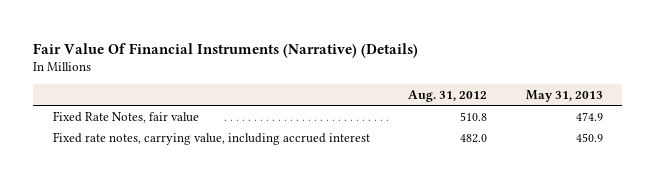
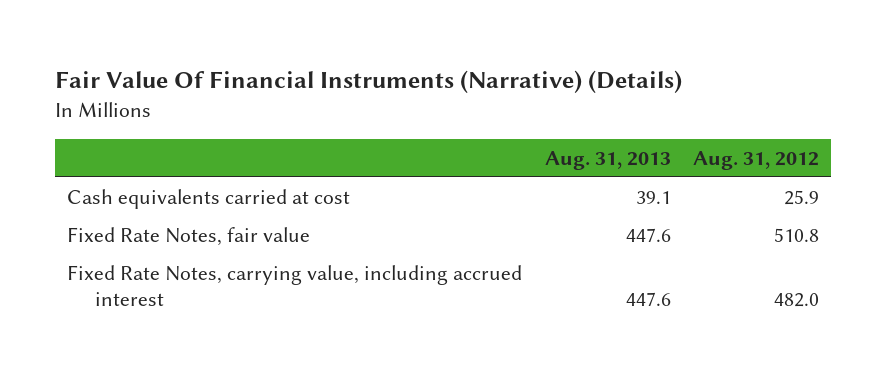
- | Aug. 31, 2012 | May 31, 2013
+ | Aug. 31, 2013 | Aug. 31, 2012
+ Cash equivalents carried at cost | 39.1 | 25.9
- Fixed rate notes, carrying value, including accrued interest | 482.0 | 450.9
+ Fixed Rate Notes, carrying value, including accrued interest | 447.6 | 482.0

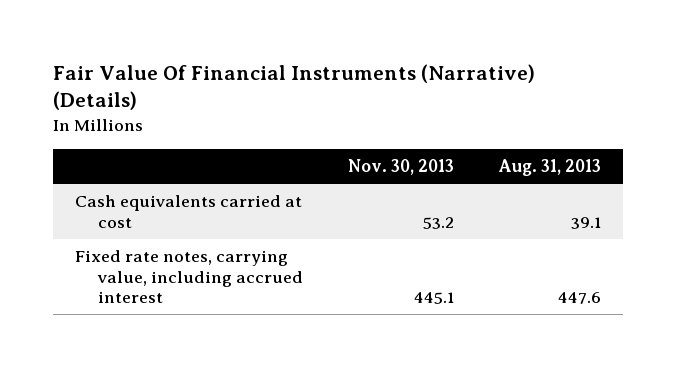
- | Aug. 31, 2013 | Aug. 31, 2012
+ | Nov. 30, 2013 | Aug. 31, 2013
- Fixed Rate Notes, fair value | 447.6 | 510.8
- Fixed Rate Notes, carrying value, including accrued interest | 447.6 | 482.0
+ Fixed rate notes, carrying value, including accrued interest | 445.1 | 447.6

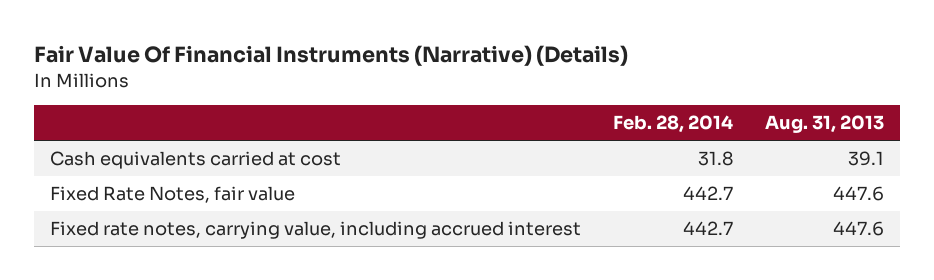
- | Nov. 30, 2013 | Aug. 31, 2013
+ | Feb. 28, 2014 | Aug. 31, 2013
+ Fixed Rate Notes, fair value | 442.7 | 447.6

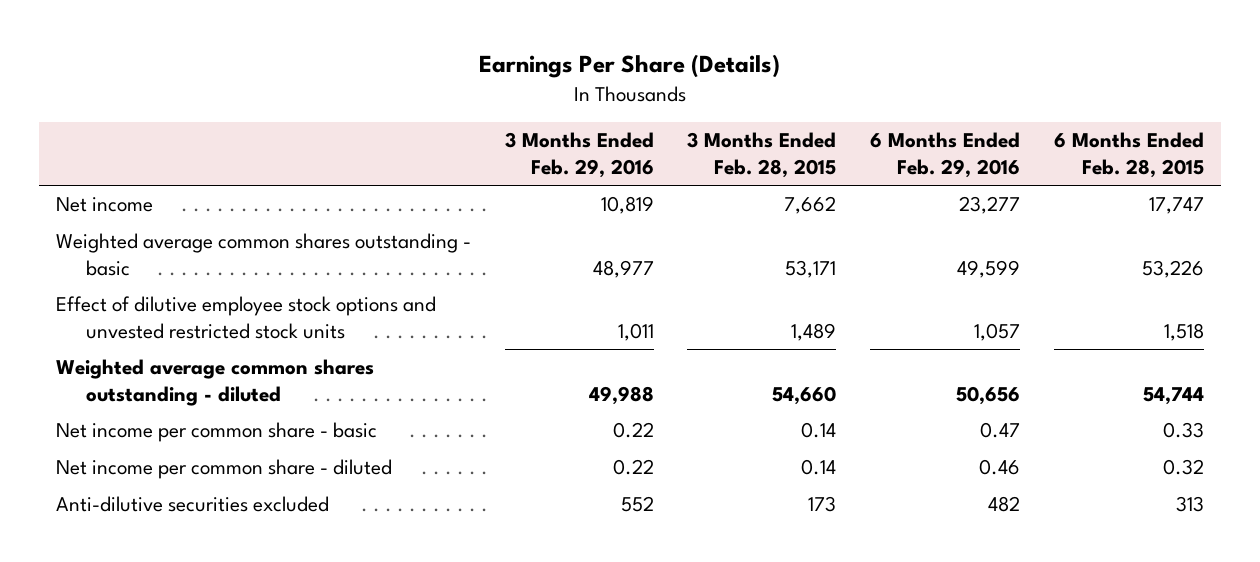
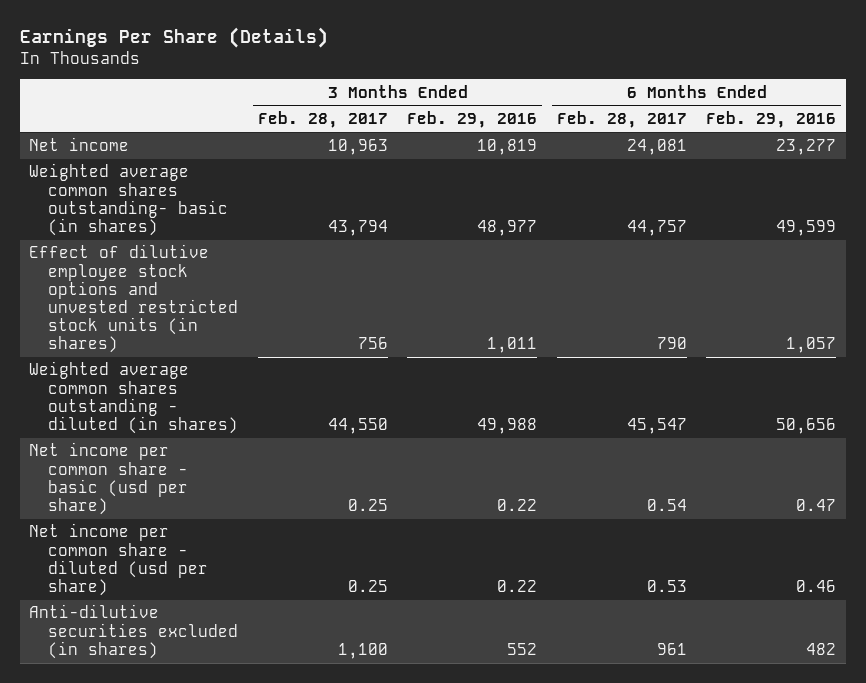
- | 3 Months Ended Feb. 29, 2016 | 3 Months Ended Feb. 28, 2015 | 6 Months Ended Feb. 29, 2016 | 6 Months Ended Feb. 28, 2015
+ | 3 Months Ended Feb. 28, 2017 | 3 Months Ended Feb. 29, 2016 | 6 Months Ended Feb. 28, 2017 | 6 Months Ended Feb. 29, 2016
- Weighted average common shares outstanding - basic | 48,977 | 53,171 | 49,599 | 53,226
- Effect of dilutive employee stock options and unvested restricted stock units | 1,011 | 1,489 | 1,057 | 1,518
- Weighted average common shares outstanding - diluted | 49,988 | 54,660 | 50,656 | 54,744
- Net income per common share - basic | 0.22 | 0.14 | 0.47 | 0.33
- Net income per common share - diluted | 0.22 | 0.14 | 0.46 | 0.32
- Anti-dilutive securities excluded | 552 | 173 | 482 | 313
+ Weighted average common shares outstanding- basic (in shares) | 43,794 | 48,977 | 44,757 | 49,599
+ Effect of dilutive employee stock options and unvested restricted stock units (in shares) | 756 | 1,011 | 790 | 1,057
+ Weighted average common shares outstanding - diluted (in shares) | 44,550 | 49,988 | 45,547 | 50,656
+ Net income per common share - basic (usd per share) | 0.25 | 0.22 | 0.54 | 0.47
+ Net income per common share - diluted (usd per share) | 0.25 | 0.22 | 0.53 | 0.46
+ Anti-dilutive securities excluded (in shares) | 1,100 | 552 | 961 | 482

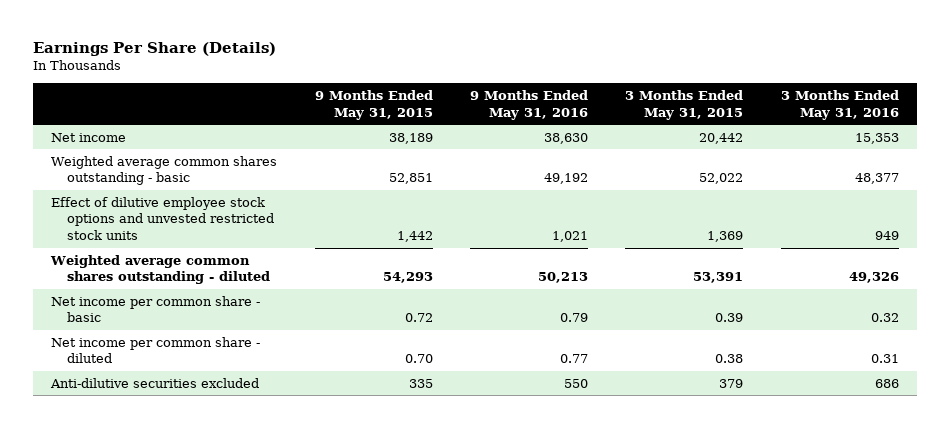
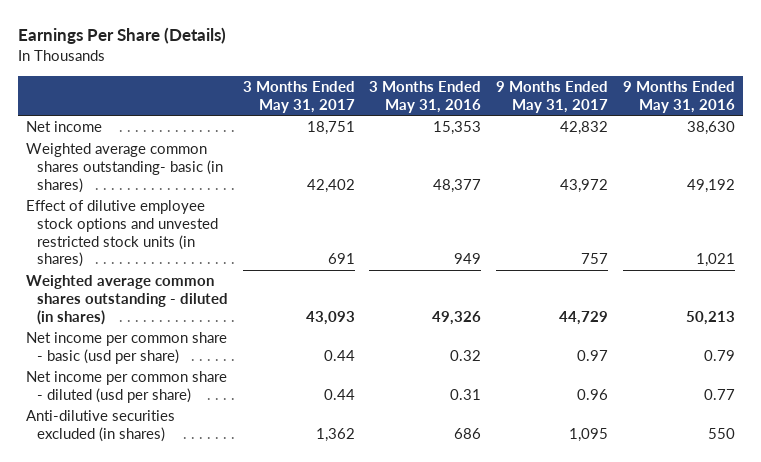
- | 9 Months Ended May 31, 2015 | 9 Months Ended May 31, 2016 | 3 Months Ended May 31, 2015 | 3 Months Ended May 31, 2016
+ | 3 Months Ended May 31, 2017 | 3 Months Ended May 31, 2016 | 9 Months Ended May 31, 2017 | 9 Months Ended May 31, 2016
- Weighted average common shares outstanding - basic | 52,851 | 49,192 | 52,022 | 48,377
- Effect of dilutive employee stock options and unvested restricted stock units | 1,442 | 1,021 | 1,369 | 949
- Weighted average common shares outstanding - diluted | 54,293 | 50,213 | 53,391 | 49,326
- Net income per common share - basic | 0.72 | 0.79 | 0.39 | 0.32
- Net income per common share - diluted | 0.70 | 0.77 | 0.38 | 0.31
- Anti-dilutive securities excluded | 335 | 550 | 379 | 686
+ Weighted average common shares outstanding- basic (in shares) | 42,402 | 48,377 | 43,972 | 49,192
+ Effect of dilutive employee stock options and unvested restricted stock units (in shares) | 691 | 949 | 757 | 1,021
+ Weighted average common shares outstanding - diluted (in shares) | 43,093 | 49,326 | 44,729 | 50,213
+ Net income per common share - basic (usd per share) | 0.44 | 0.32 | 0.97 | 0.79
+ Net income per common share - diluted (usd per share) | 0.44 | 0.31 | 0.96 | 0.77
+ Anti-dilutive securities excluded (in shares) | 1,362 | 686 | 1,095 | 550

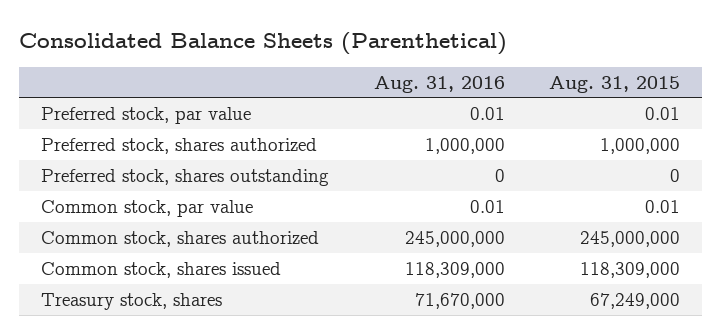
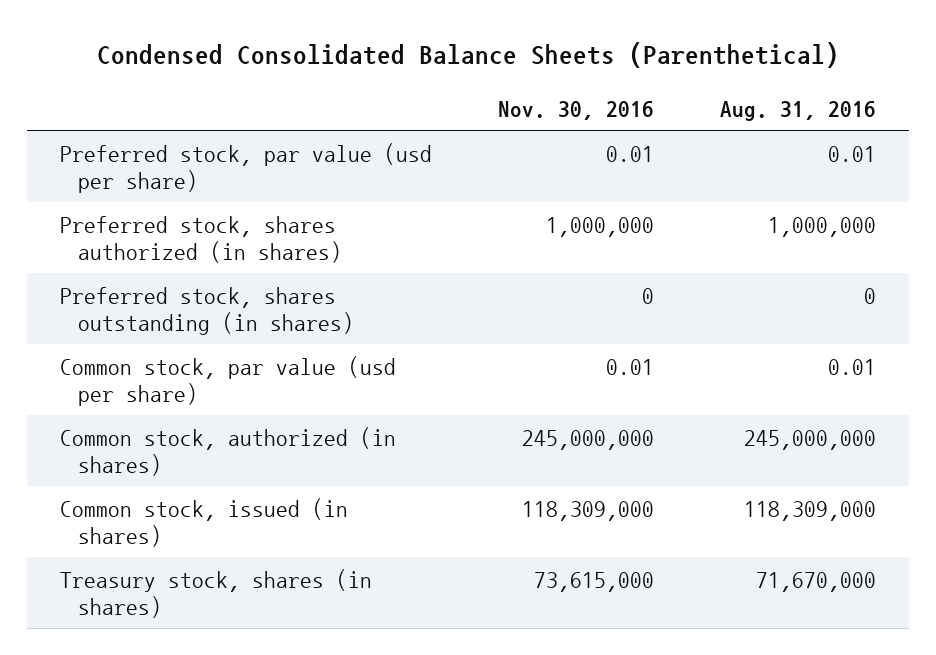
- Consolidated Balance Sheets (Parenthetical)
+ Condensed Consolidated Balance Sheets (Parenthetical)
- | Aug. 31, 2016 | Aug. 31, 2015
+ | Nov. 30, 2016 | Aug. 31, 2016
- Preferred stock, par value | 0.01 | 0.01
- Preferred stock, shares authorized | 1,000,000 | 1,000,000
- Preferred stock, shares outstanding | 0 | 0
- Common stock, par value | 0.01 | 0.01
- Common stock, shares authorized | 245,000,000 | 245,000,000
- Common stock, shares issued | 118,309,000 | 118,309,000
- Treasury stock, shares | 71,670,000 | 67,249,000
+ Preferred stock, par value (usd per share) | 0.01 | 0.01
+ Preferred stock, shares authorized (in shares) | 1,000,000 | 1,000,000
+ Preferred stock, shares outstanding (in shares) | 0 | 0
+ Common stock, par value (usd per share) | 0.01 | 0.01
+ Common stock, authorized (in shares) | 245,000,000 | 245,000,000
+ Common stock, issued (in shares) | 118,309,000 | 118,309,000
+ Treasury stock, shares (in shares) | 73,615,000 | 71,670,000

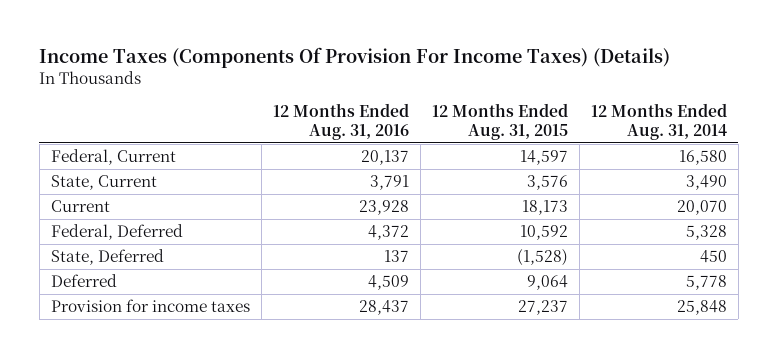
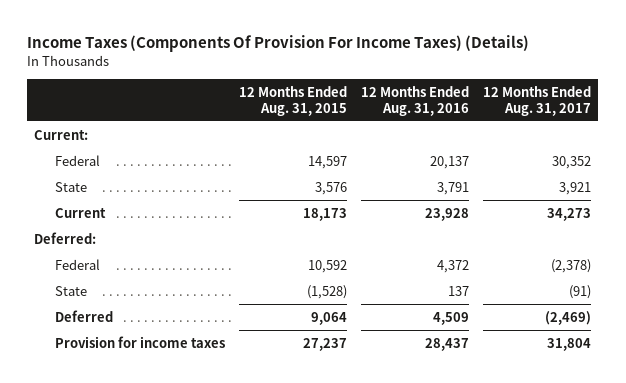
- | 12 Months Ended Aug. 31, 2016 | 12 Months Ended Aug. 31, 2015 | 12 Months Ended Aug. 31, 2014
+ | 12 Months Ended Aug. 31, 2015 | 12 Months Ended Aug. 31, 2016 | 12 Months Ended Aug. 31, 2017
- Federal, Current | 20,137 | 14,597 | 16,580
- State, Current | 3,791 | 3,576 | 3,490
+ Current:
+ Federal | 14,597 | 20,137 | 30,352
+ State | 3,576 | 3,791 | 3,921
- Federal, Deferred | 4,372 | 10,592 | 5,328
- State, Deferred | 137 | (1,528) | 450
+ Deferred:
+ Federal | 10,592 | 4,372 | (2,378)
+ State | (1,528) | 137 | (91)

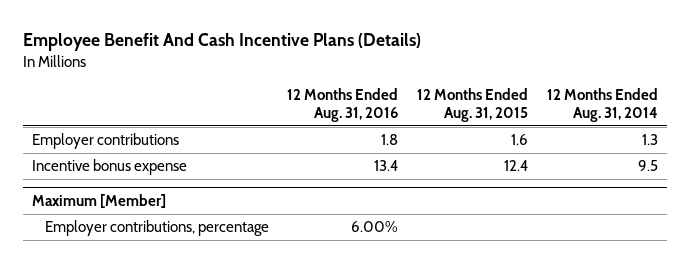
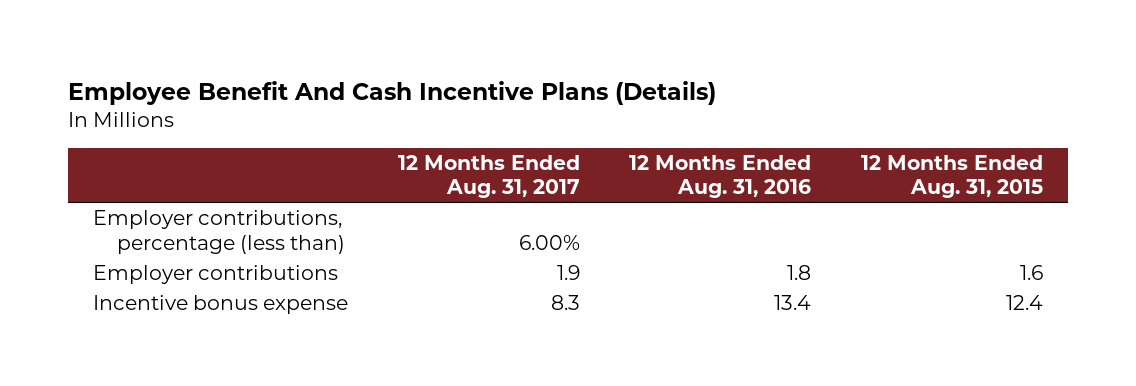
- | 12 Months Ended Aug. 31, 2016 | 12 Months Ended Aug. 31, 2015 | 12 Months Ended Aug. 31, 2014
+ | 12 Months Ended Aug. 31, 2017 | 12 Months Ended Aug. 31, 2016 | 12 Months Ended Aug. 31, 2015
+ Employer contributions, percentage (less than) | 6.00% | |
- Maximum [Member]
- Employer contributions, percentage | 6.00% | |

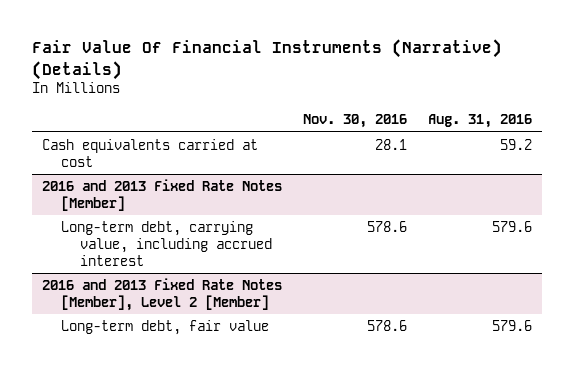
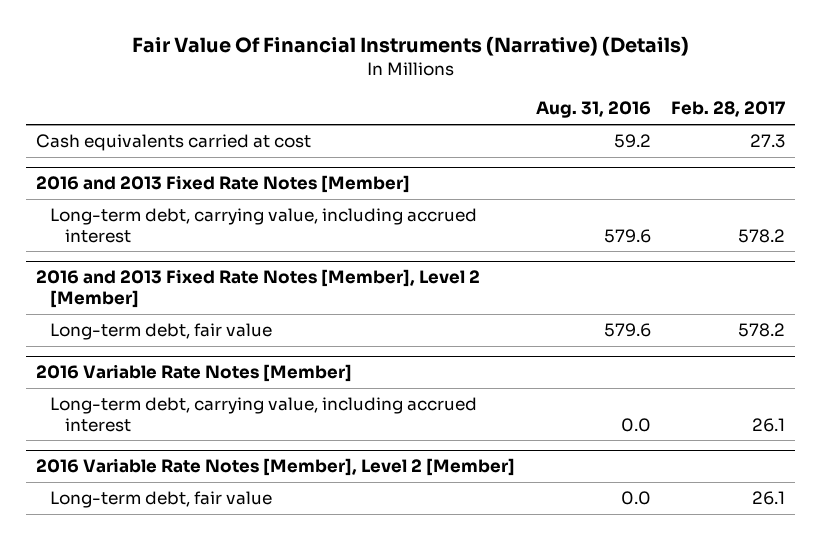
- | Nov. 30, 2016 | Aug. 31, 2016
+ | Aug. 31, 2016 | Feb. 28, 2017
+ 2016 Variable Rate Notes [Member]
+ Long-term debt, carrying value, including accrued interest | 0.0 | 26.1
+ 2016 Variable Rate Notes [Member], Level 2 [Member]
+ Long-term debt, fair value | 0.0 | 26.1

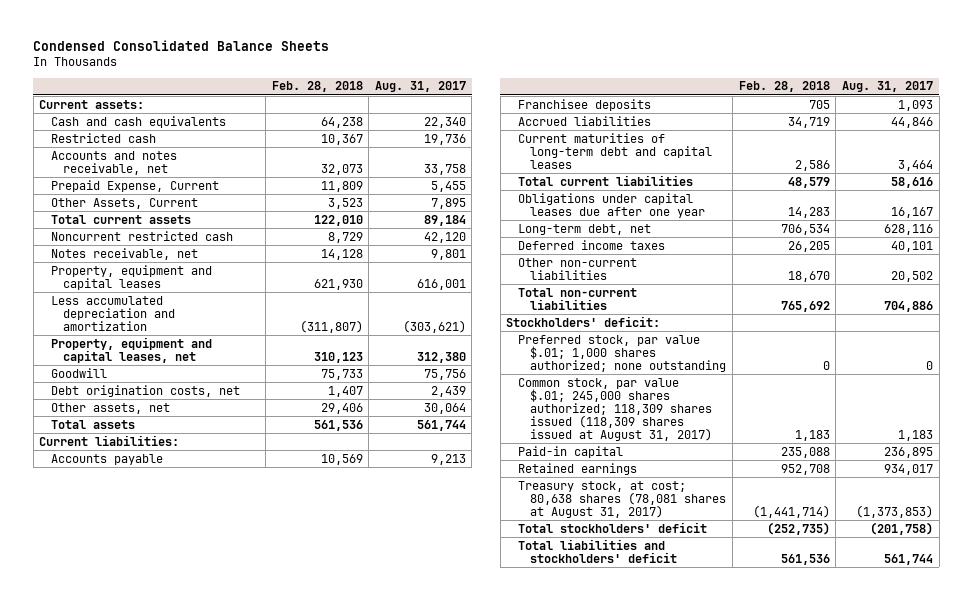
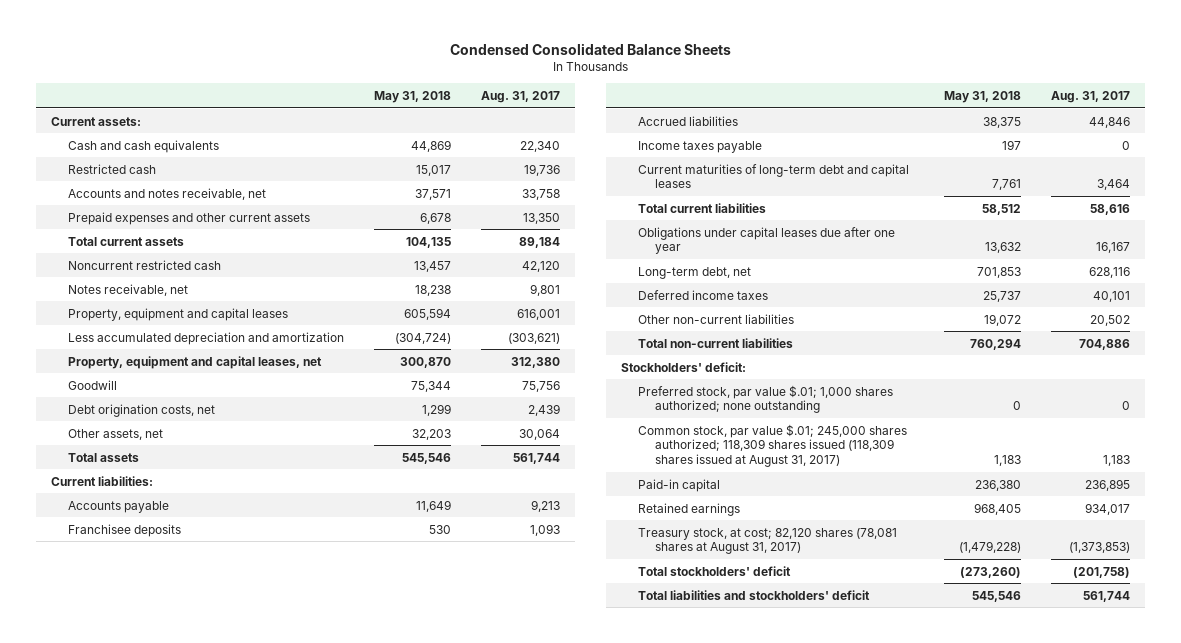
- | Feb. 28, 2018 | Aug. 31, 2017
+ | May 31, 2018 | Aug. 31, 2017
- Prepaid Expense, Current | 11,809 | 5,455
- Other Assets, Current | 3,523 | 7,895
+ Prepaid expenses and other current assets | 6,678 | 13,350
+ Income taxes payable | 197 | 0
- Treasury stock, at cost; 80,638 shares (78,081 shares at August 31, 2017) | (1,441,714) | (1,373,853)
+ Treasury stock, at cost; 82,120 shares (78,081 shares at August 31, 2017) | (1,479,228) | (1,373,853)

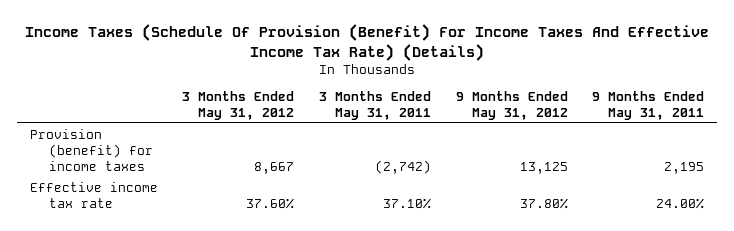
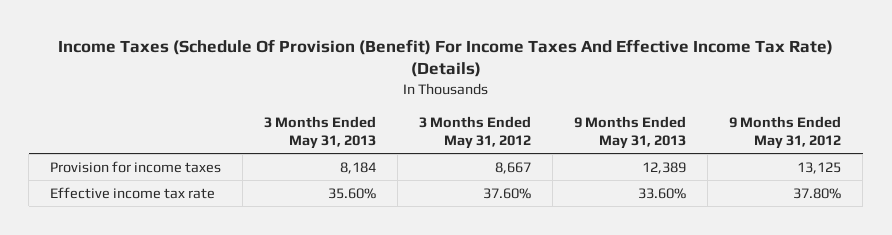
- | 3 Months Ended May 31, 2012 | 3 Months Ended May 31, 2011 | 9 Months Ended May 31, 2012 | 9 Months Ended May 31, 2011
+ | 3 Months Ended May 31, 2013 | 3 Months Ended May 31, 2012 | 9 Months Ended May 31, 2013 | 9 Months Ended May 31, 2012
- Provision (benefit) for income taxes | 8,667 | (2,742) | 13,125 | 2,195
+ Provision for income taxes | 8,184 | 8,667 | 12,389 | 13,125

